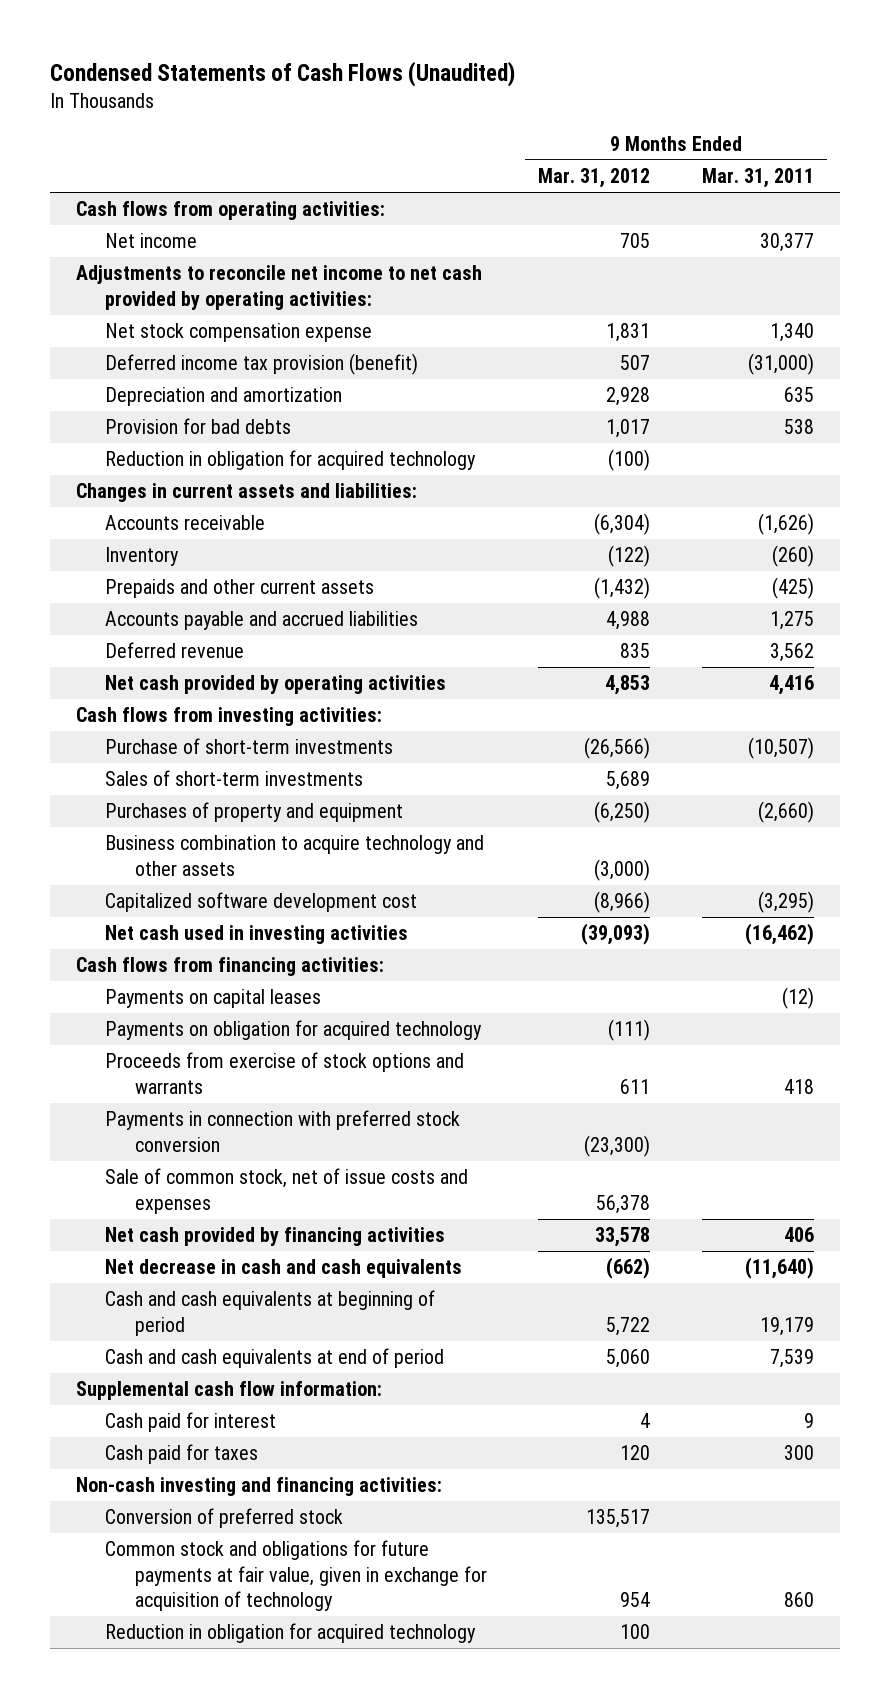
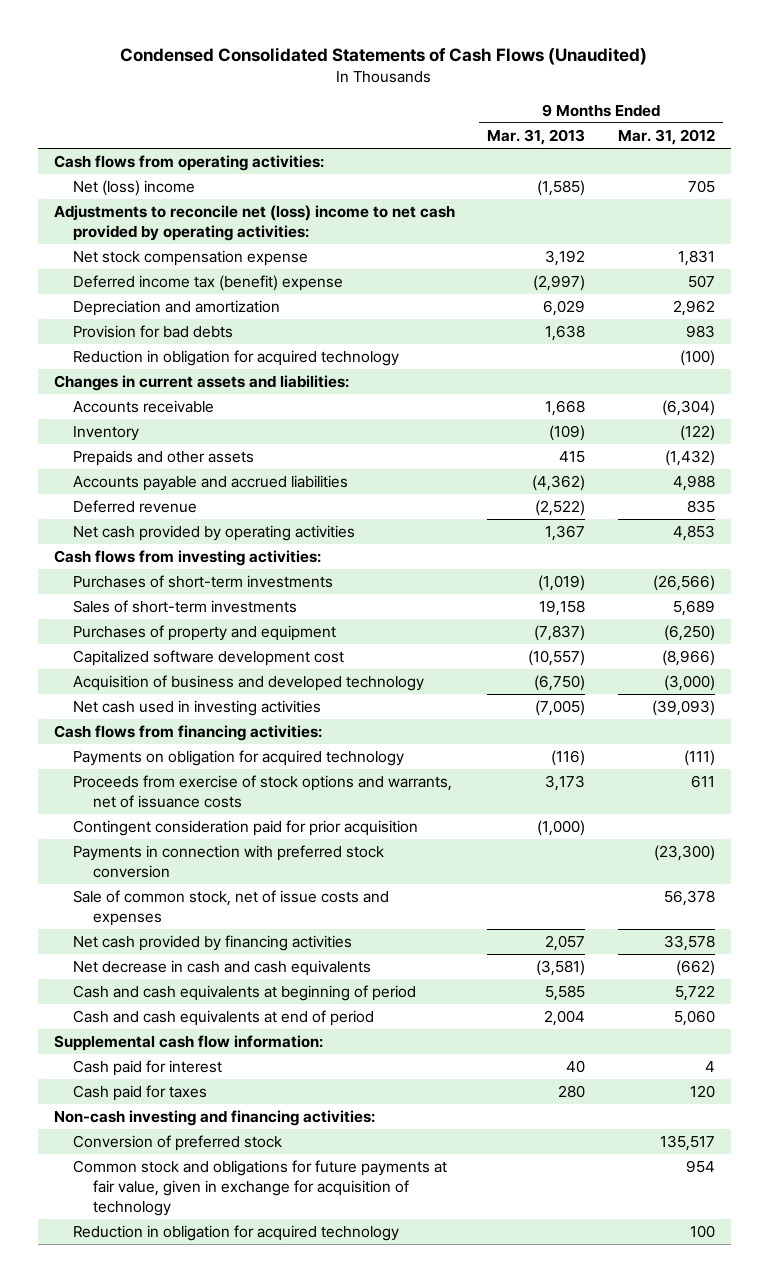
- Condensed Statements of Cash Flows (Unaudited)
+ Condensed Consolidated Statements of Cash Flows (Unaudited)
- | 9 Months Ended Mar. 31, 2012 | 9 Months Ended Mar. 31, 2011
+ | 9 Months Ended Mar. 31, 2013 | 9 Months Ended Mar. 31, 2012
- Net income | 705 | 30,377
- Adjustments to reconcile net income to net cash provided by operating activities:
+ Net (loss) income | (1,585) | 705
+ Adjustments to reconcile net (loss) income to net cash provided by operating activities:
- Deferred income tax provision (benefit) | 507 | (31,000)
- Depreciation and amortization | 2,928 | 635
- Provision for bad debts | 1,017 | 538
+ Deferred income tax (benefit) expense | (2,997) | 507
+ Depreciation and amortization | 6,029 | 2,962
+ Provision for bad debts | 1,638 | 983
- Prepaids and other current assets | (1,432) | (425)
+ Prepaids and other assets | 415 | (1,432)
- Purchase of short-term investments | (26,566) | (10,507)
+ Purchases of short-term investments | (1,019) | (26,566)
- Business combination to acquire technology and other assets | (3,000) |
+ Acquisition of business and developed technology | (6,750) | (3,000)
- Payments on capital leases | | (12)
- Proceeds from exercise of stock options and warrants | 611 | 418
+ Proceeds from exercise of stock options and warrants, net of issuance costs | 3,173 | 611
+ Contingent consideration paid for prior acquisition | (1,000) |

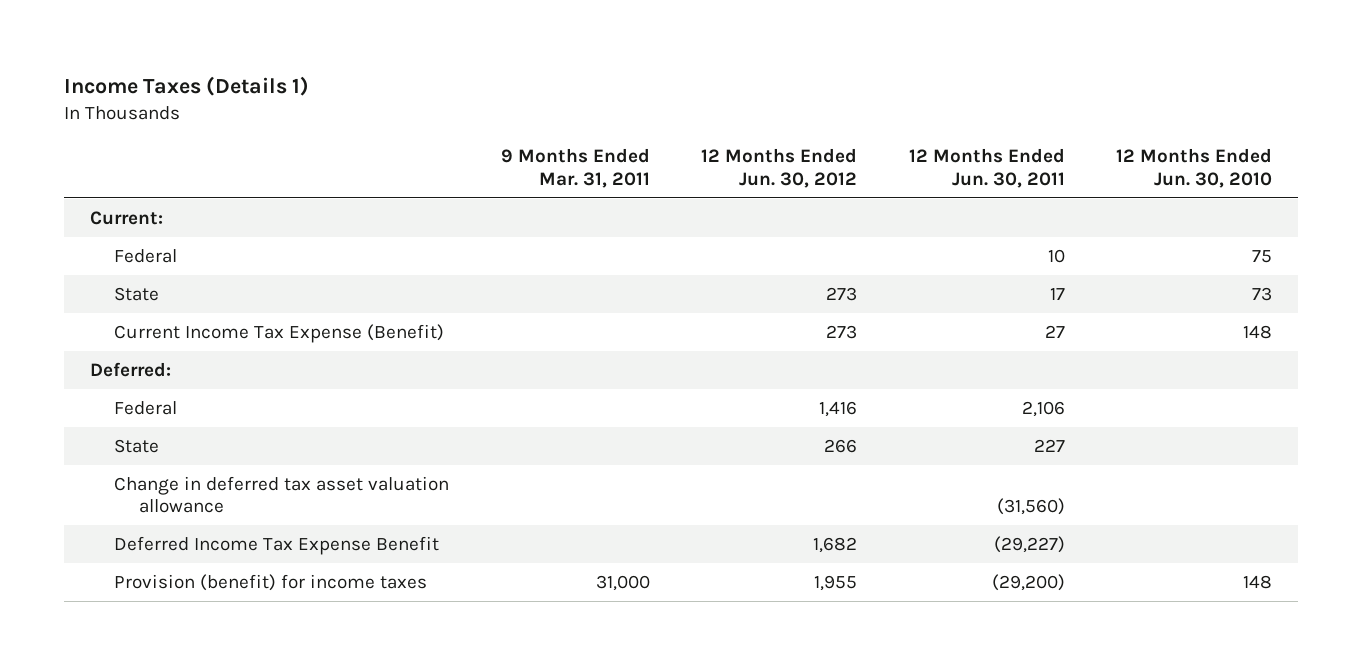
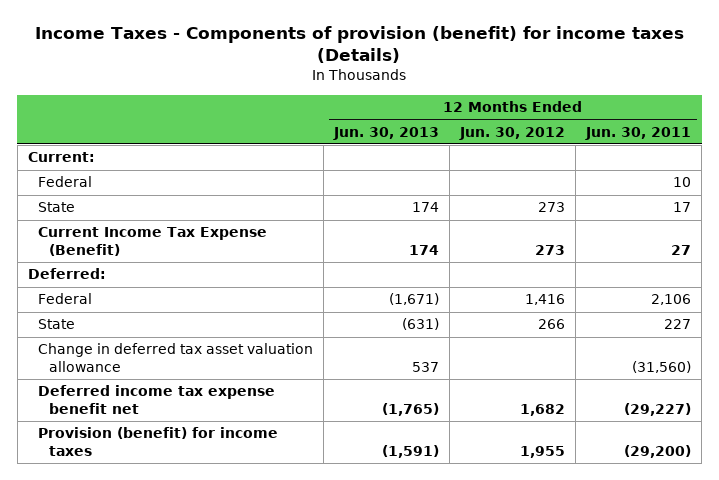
- Income Taxes (Details 1)
+ Income Taxes - Components of provision (benefit) for income taxes (Details)
- | 9 Months Ended Mar. 31, 2011 | 12 Months Ended Jun. 30, 2012 | 12 Months Ended Jun. 30, 2011 | 12 Months Ended Jun. 30, 2010
+ | 12 Months Ended Jun. 30, 2013 | 12 Months Ended Jun. 30, 2012 | 12 Months Ended Jun. 30, 2011
- Deferred Income Tax Expense Benefit | | 1,682 | (29,227) |
+ Deferred income tax expense benefit net | (1,765) | 1,682 | (29,227)

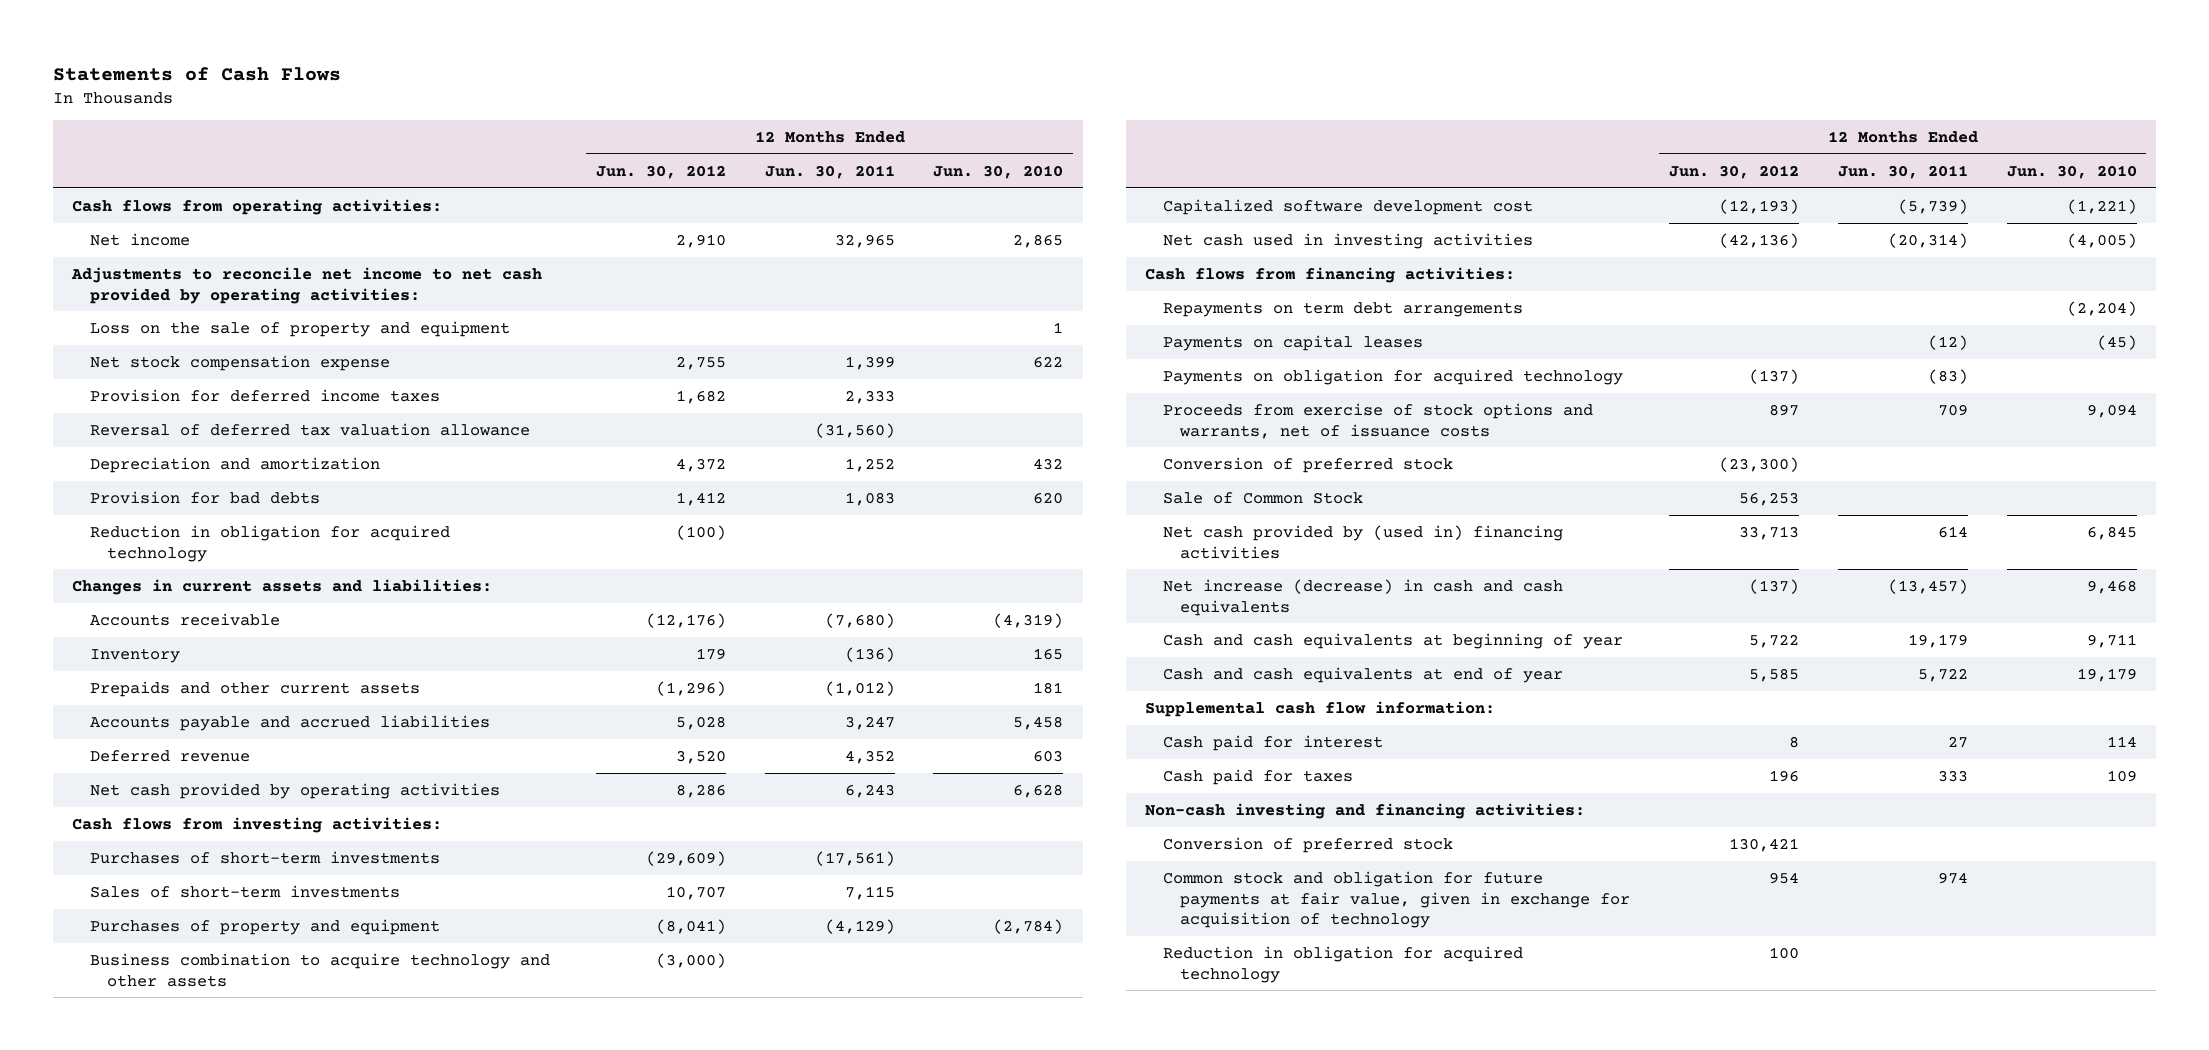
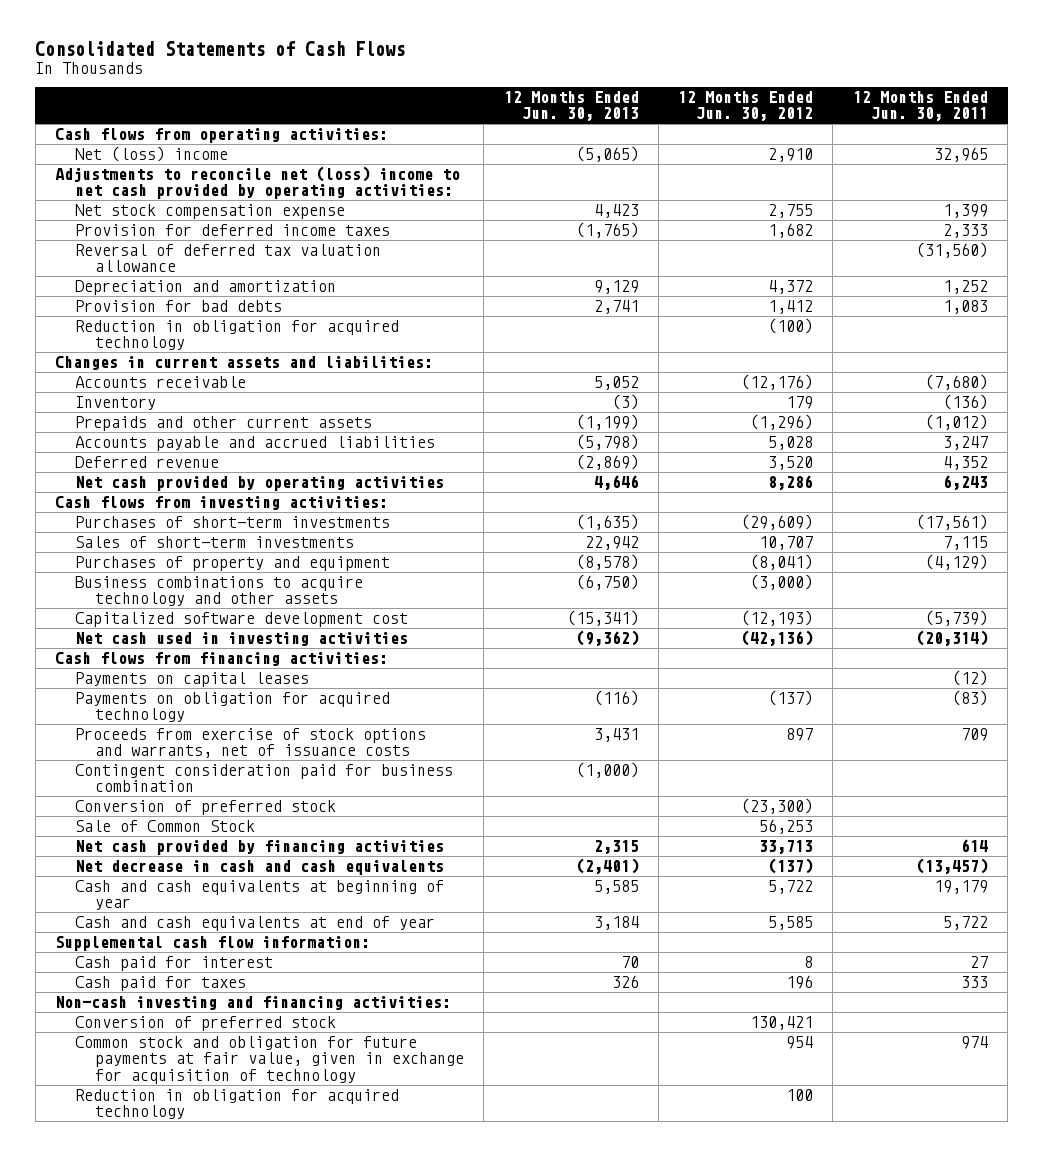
- Statements of Cash Flows
+ Consolidated Statements of Cash Flows
- | 12 Months Ended Jun. 30, 2012 | 12 Months Ended Jun. 30, 2011 | 12 Months Ended Jun. 30, 2010
+ | 12 Months Ended Jun. 30, 2013 | 12 Months Ended Jun. 30, 2012 | 12 Months Ended Jun. 30, 2011
- Net income | 2,910 | 32,965 | 2,865
- Adjustments to reconcile net income to net cash provided by operating activities:
- Loss on the sale of property and equipment | | | 1
+ Net (loss) income | (5,065) | 2,910 | 32,965
+ Adjustments to reconcile net (loss) income to net cash provided by operating activities:
- Business combination to acquire technology and other assets | (3,000) | |
+ Business combinations to acquire technology and other assets | (6,750) | (3,000) |
- Repayments on term debt arrangements | | | (2,204)
+ Contingent consideration paid for business combination | (1,000) | |
- Net cash provided by (used in) financing activities | 33,713 | 614 | 6,845
- Net increase (decrease) in cash and cash equivalents | (137) | (13,457) | 9,468
+ Net cash provided by financing activities | 2,315 | 33,713 | 614
+ Net decrease in cash and cash equivalents | (2,401) | (137) | (13,457)

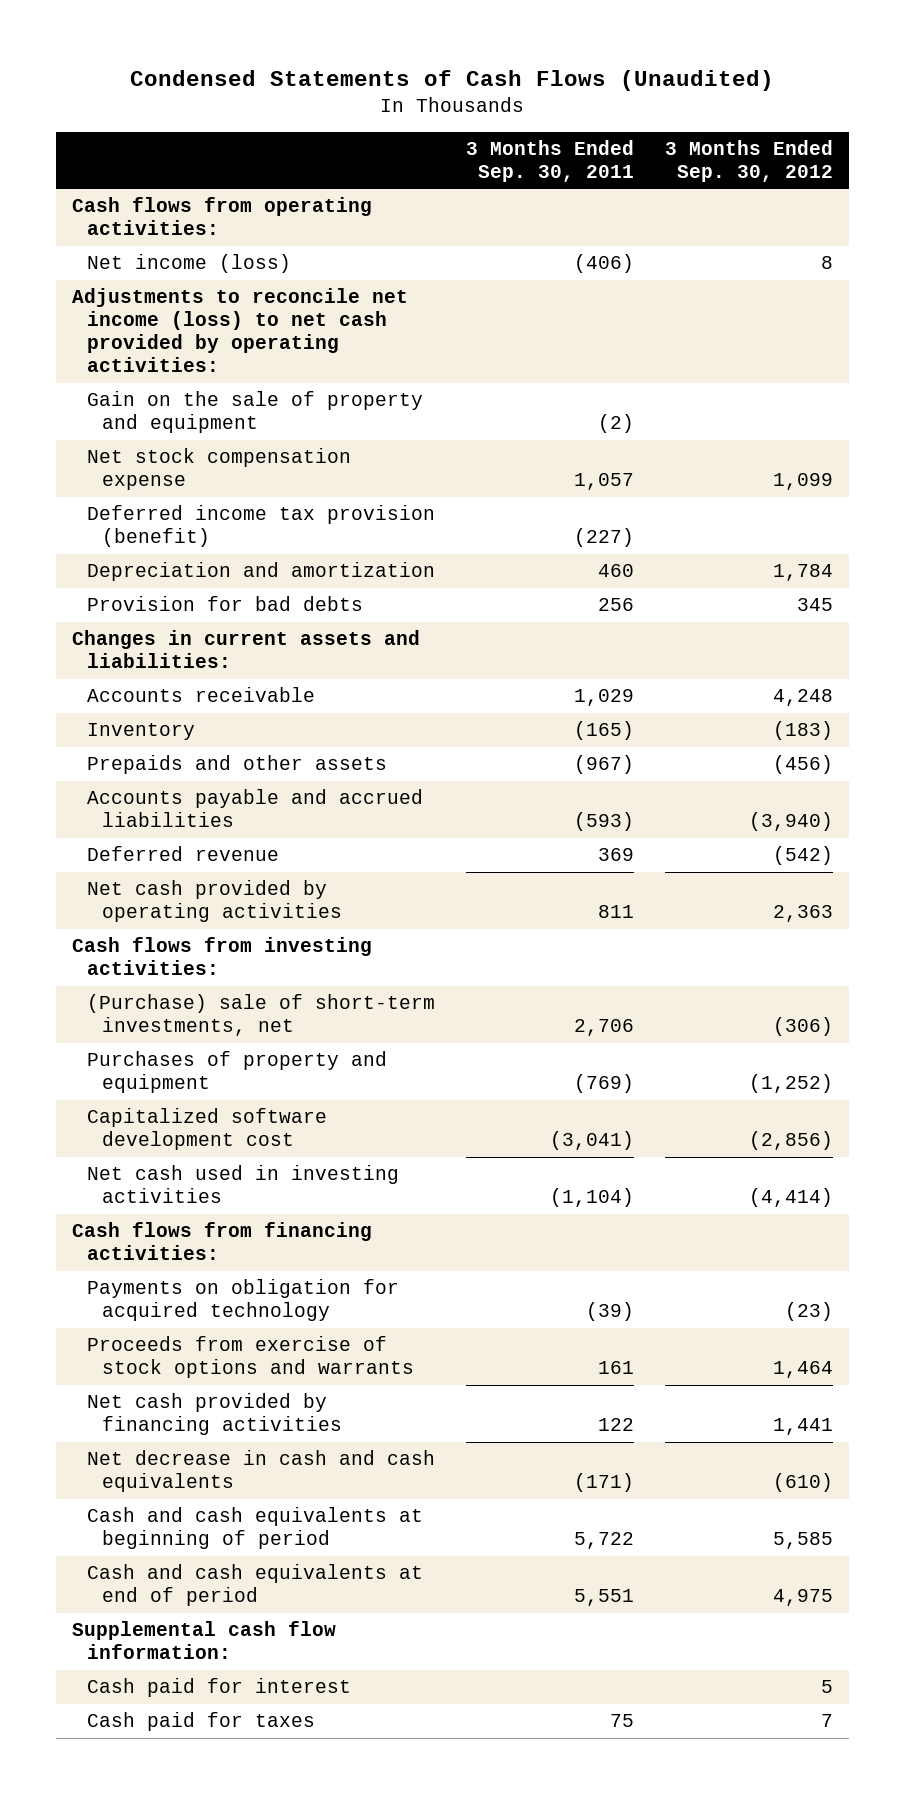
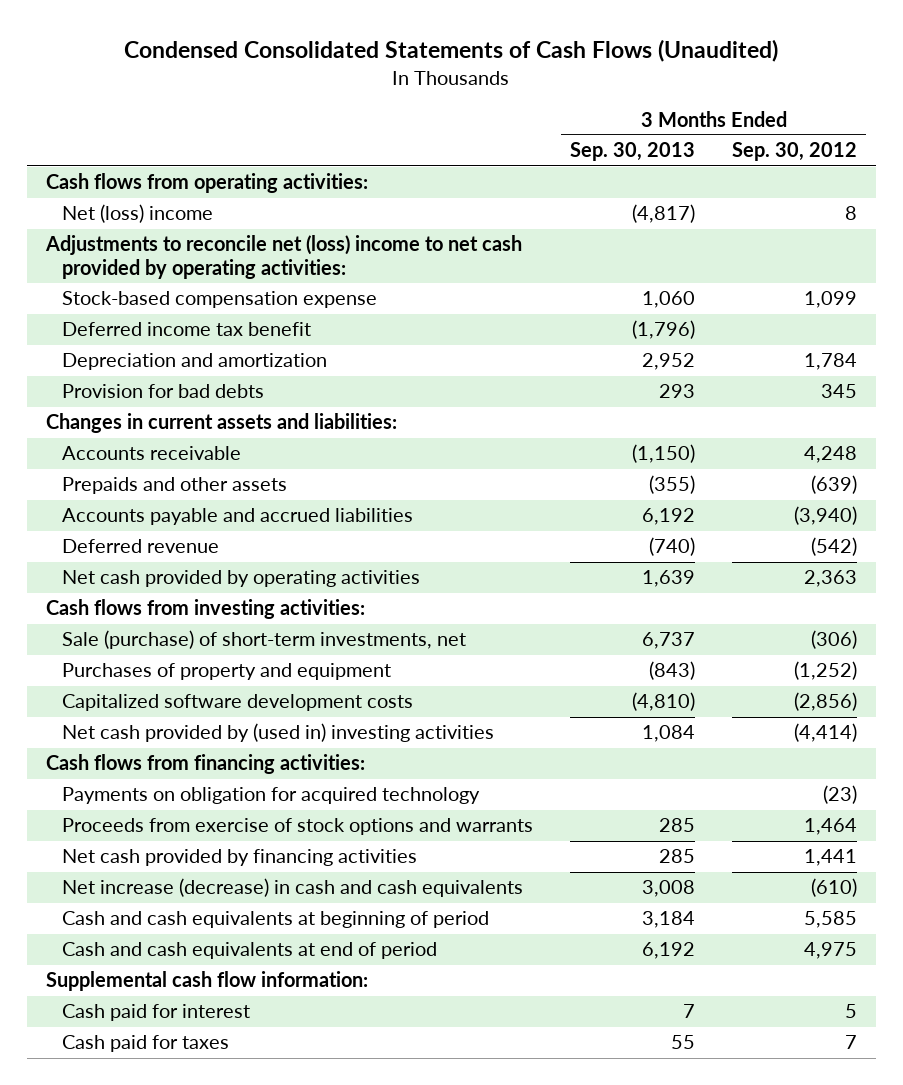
- Condensed Statements of Cash Flows (Unaudited)
+ Condensed Consolidated Statements of Cash Flows (Unaudited)
- | 3 Months Ended Sep. 30, 2011 | 3 Months Ended Sep. 30, 2012
+ | 3 Months Ended Sep. 30, 2013 | 3 Months Ended Sep. 30, 2012
- Net income (loss) | (406) | 8
- Adjustments to reconcile net income (loss) to net cash provided by operating activities:
- Gain on the sale of property and equipment | (2) |
- Net stock compensation expense | 1,057 | 1,099
- Deferred income tax provision (benefit) | (227) |
+ Net (loss) income | (4,817) | 8
+ Adjustments to reconcile net (loss) income to net cash provided by operating activities:
+ Stock-based compensation expense | 1,060 | 1,099
+ Deferred income tax benefit | (1,796) |
- Inventory | (165) | (183)
- Prepaids and other assets | (967) | (456)
+ Prepaids and other assets | (355) | (639)
- (Purchase) sale of short-term investments, net | 2,706 | (306)
+ Sale (purchase) of short-term investments, net | 6,737 | (306)
- Capitalized software development cost | (3,041) | (2,856)
- Net cash used in investing activities | (1,104) | (4,414)
+ Capitalized software development costs | (4,810) | (2,856)
+ Net cash provided by (used in) investing activities | 1,084 | (4,414)
- Net decrease in cash and cash equivalents | (171) | (610)
+ Net increase (decrease) in cash and cash equivalents | 3,008 | (610)

